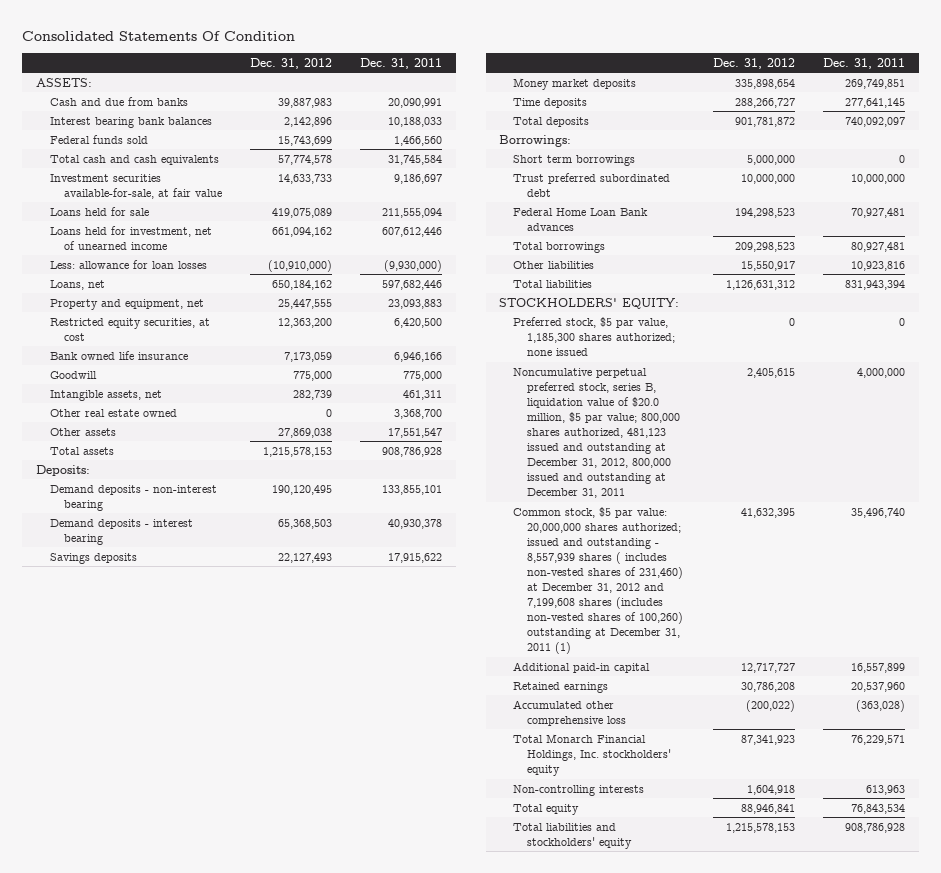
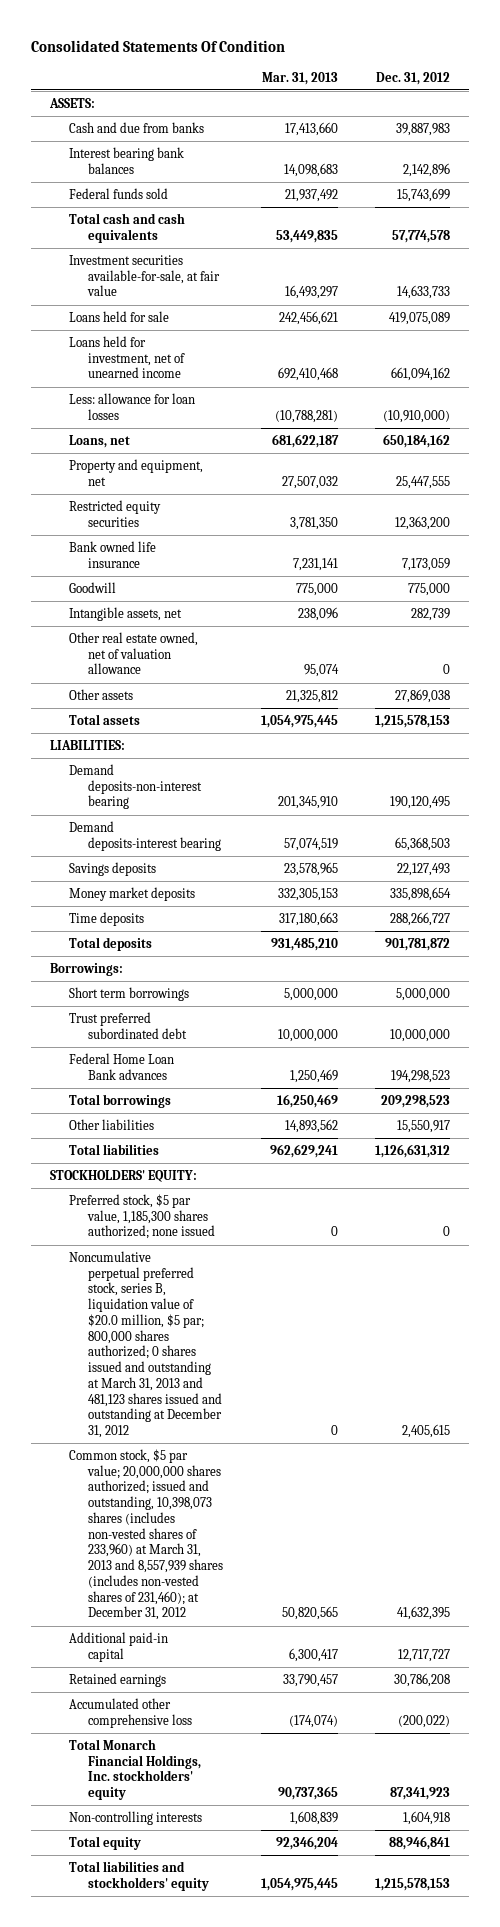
- | Dec. 31, 2012 | Dec. 31, 2011
+ | Mar. 31, 2013 | Dec. 31, 2012
- Restricted equity securities, at cost | 12,363,200 | 6,420,500
+ Restricted equity securities | 3,781,350 | 12,363,200
- Other real estate owned | 0 | 3,368,700
+ Other real estate owned, net of valuation allowance | 95,074 | 0
- Deposits:
- Demand deposits - non-interest bearing | 190,120,495 | 133,855,101
- Demand deposits - interest bearing | 65,368,503 | 40,930,378
+ LIABILITIES:
+ Demand deposits-non-interest bearing | 201,345,910 | 190,120,495
+ Demand deposits-interest bearing | 57,074,519 | 65,368,503
- Noncumulative perpetual preferred stock, series B, liquidation value of $20.0 million, $5 par value; 800,000 shares authorized, 481,123 issued and outstanding at December 31, 2012, 800,000 issued and outstanding at December 31, 2011 | 2,405,615 | 4,000,000
- Common stock, $5 par value: 20,000,000 shares authorized; issued and outstanding - 8,557,939 shares ( includes non-vested shares of 231,460) at December 31, 2012 and 7,199,608 shares (includes non-vested shares of 100,260) outstanding at December 31, 2011 (1) | 41,632,395 | 35,496,740
+ Noncumulative perpetual preferred stock, series B, liquidation value of $20.0 million, $5 par; 800,000 shares authorized; 0 shares issued and outstanding at March 31, 2013 and 481,123 shares issued and outstanding at December 31, 2012 | 0 | 2,405,615
+ Common stock, $5 par value; 20,000,000 shares authorized; issued and outstanding, 10,398,073 shares (includes non-vested shares of 233,960) at March 31, 2013 and 8,557,939 shares (includes non-vested shares of 231,460); at December 31, 2012 | 50,820,565 | 41,632,395

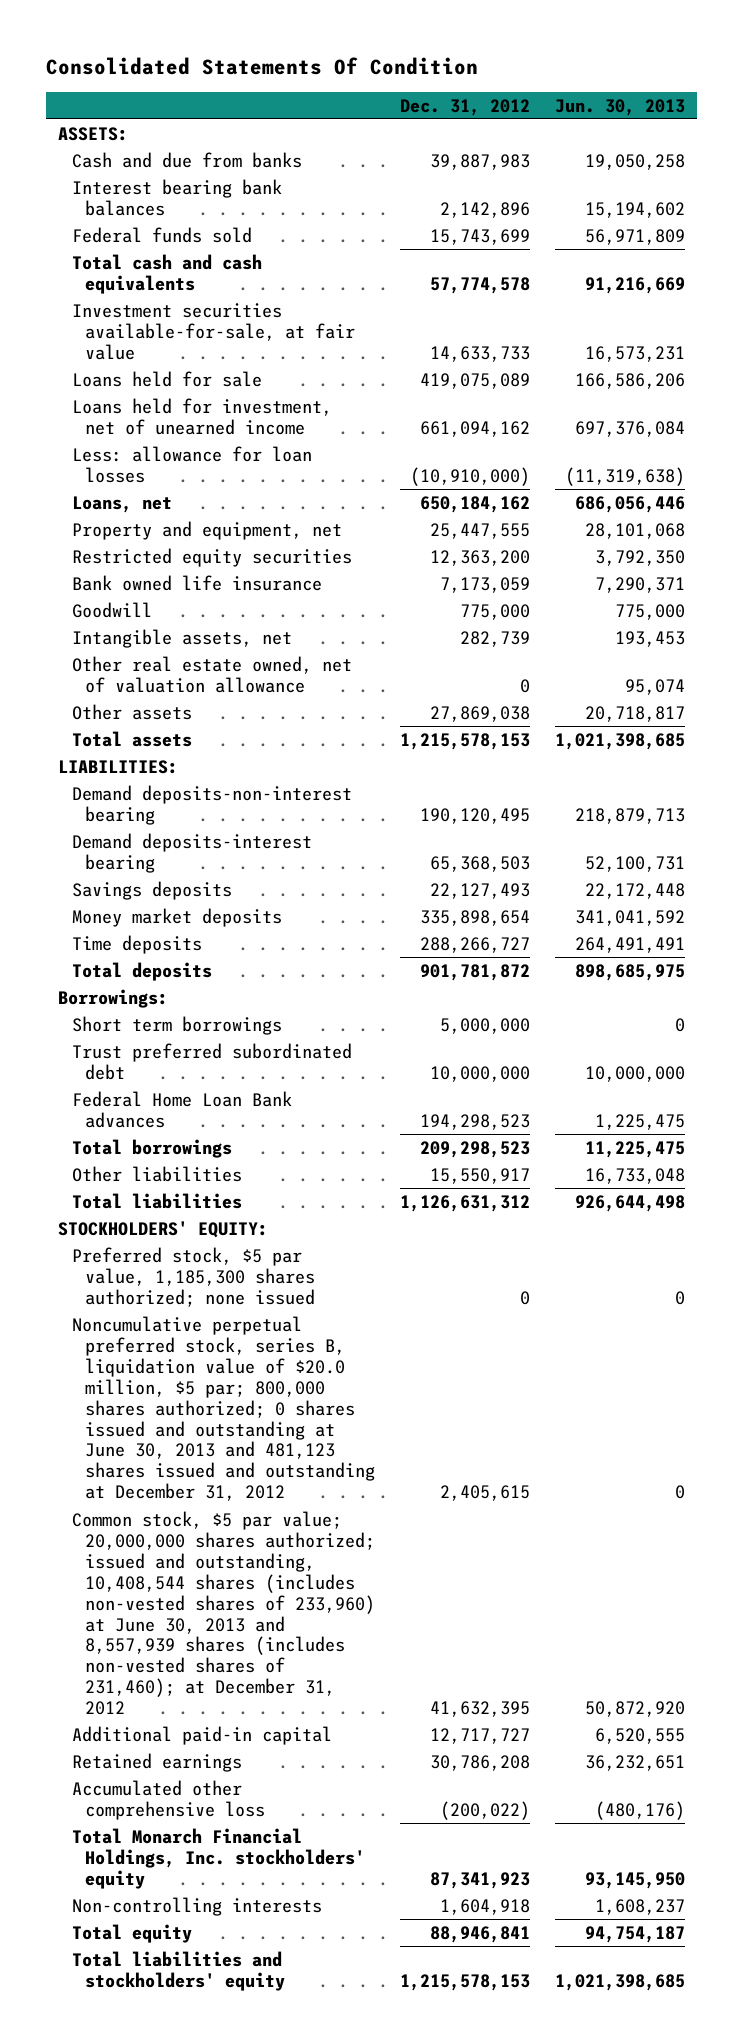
- | Mar. 31, 2013 | Dec. 31, 2012
+ | Dec. 31, 2012 | Jun. 30, 2013
- Noncumulative perpetual preferred stock, series B, liquidation value of $20.0 million, $5 par; 800,000 shares authorized; 0 shares issued and outstanding at March 31, 2013 and 481,123 shares issued and outstanding at December 31, 2012 | 0 | 2,405,615
- Common stock, $5 par value; 20,000,000 shares authorized; issued and outstanding, 10,398,073 shares (includes non-vested shares of 233,960) at March 31, 2013 and 8,557,939 shares (includes non-vested shares of 231,460); at December 31, 2012 | 50,820,565 | 41,632,395
+ Noncumulative perpetual preferred stock, series B, liquidation value of $20.0 million, $5 par; 800,000 shares authorized; 0 shares issued and outstanding at June 30, 2013 and 481,123 shares issued and outstanding at December 31, 2012 | 2,405,615 | 0
+ Common stock, $5 par value; 20,000,000 shares authorized; issued and outstanding, 10,408,544 shares (includes non-vested shares of 233,960) at June 30, 2013 and 8,557,939 shares (includes non-vested shares of 231,460); at December 31, 2012 | 41,632,395 | 50,872,920

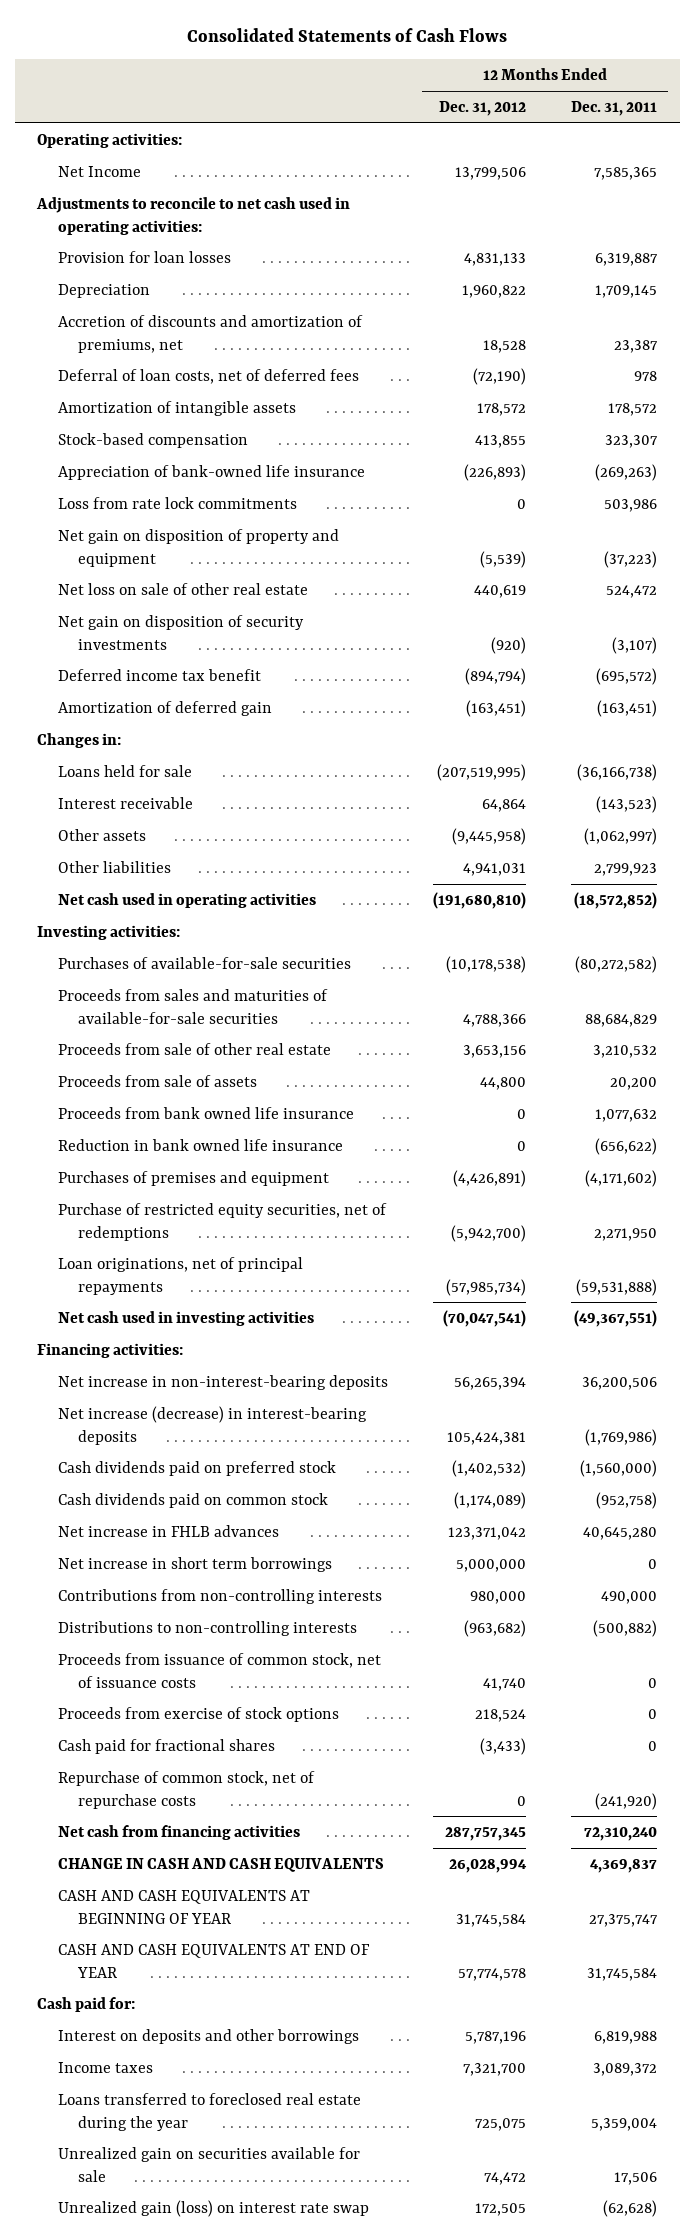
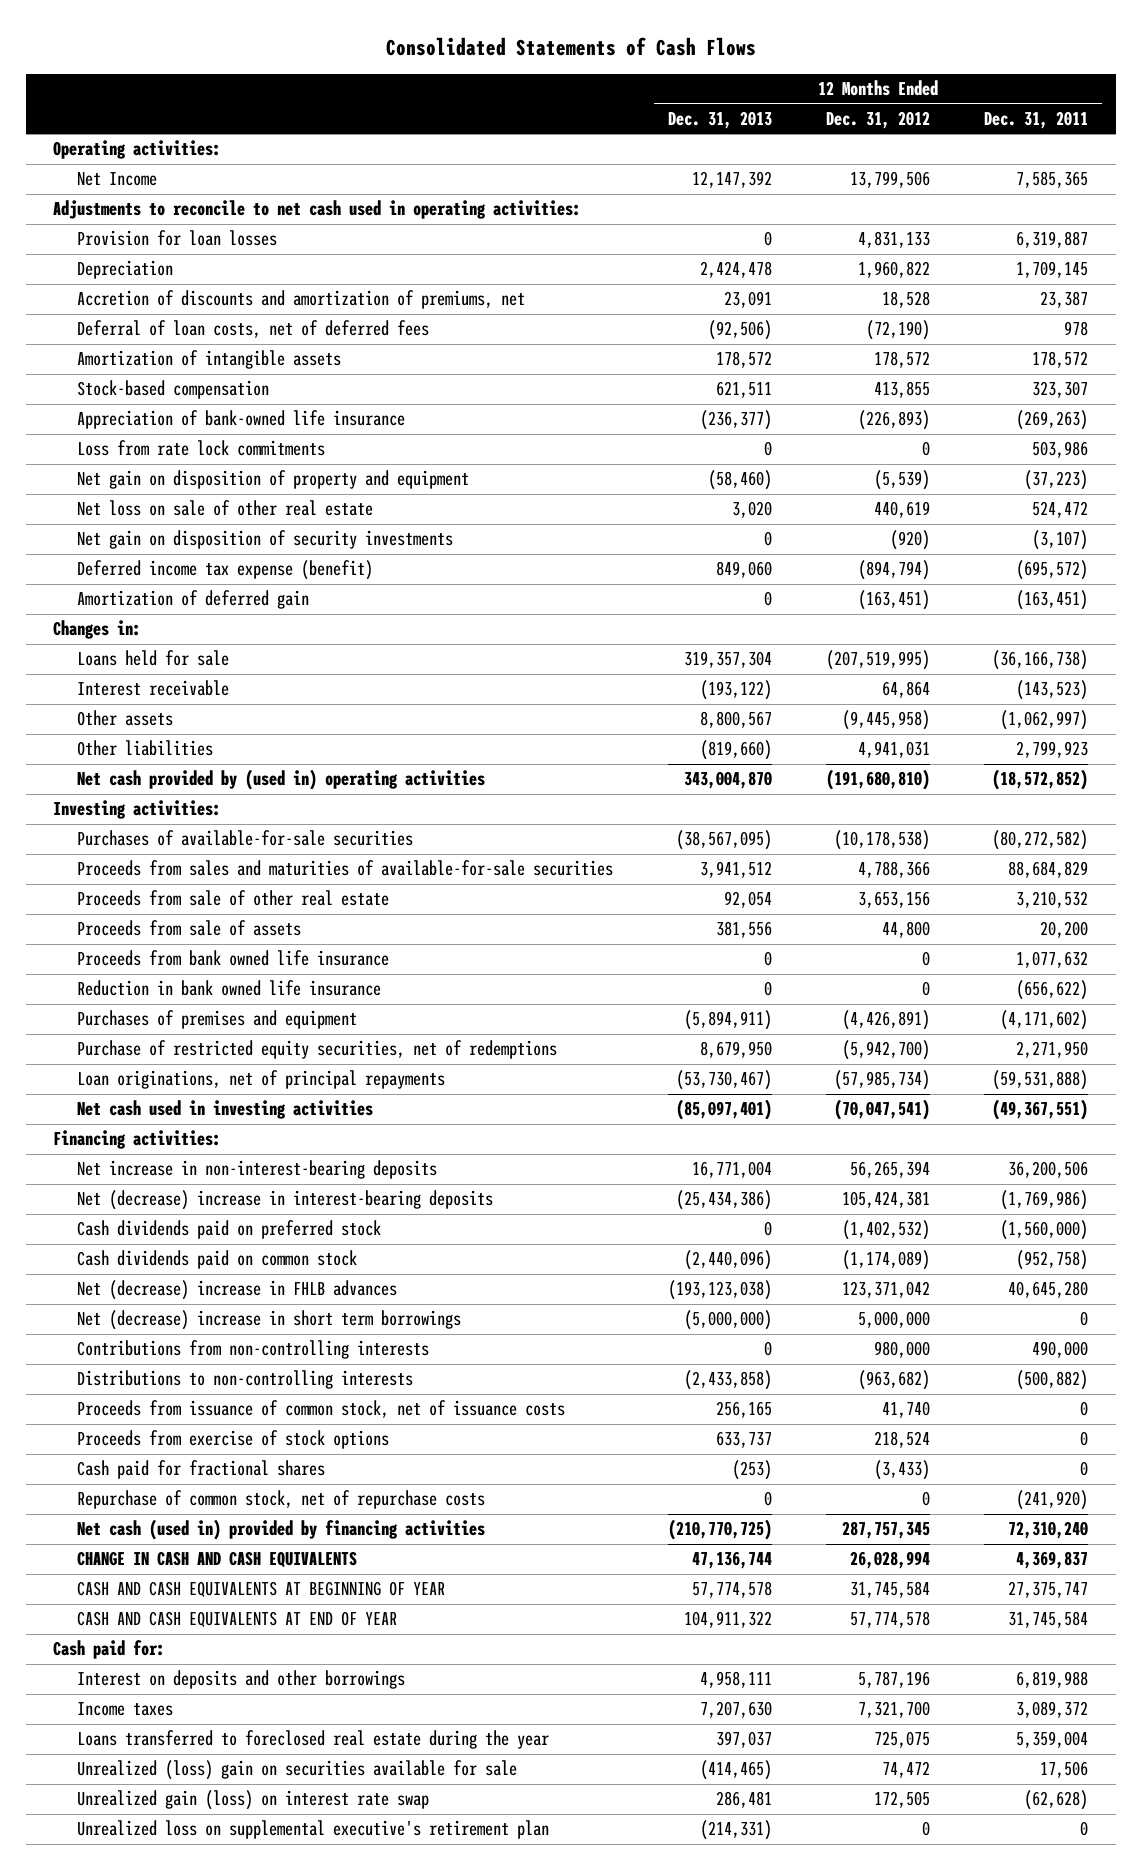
- | 12 Months Ended Dec. 31, 2012 | 12 Months Ended Dec. 31, 2011
+ | 12 Months Ended Dec. 31, 2013 | 12 Months Ended Dec. 31, 2012 | 12 Months Ended Dec. 31, 2011
- Deferred income tax benefit | (894,794) | (695,572)
+ Deferred income tax expense (benefit) | 849,060 | (894,794) | (695,572)
- Net cash used in operating activities | (191,680,810) | (18,572,852)
+ Net cash provided by (used in) operating activities | 343,004,870 | (191,680,810) | (18,572,852)
- Net increase (decrease) in interest-bearing deposits | 105,424,381 | (1,769,986)
+ Net (decrease) increase in interest-bearing deposits | (25,434,386) | 105,424,381 | (1,769,986)
- Net increase in FHLB advances | 123,371,042 | 40,645,280
- Net increase in short term borrowings | 5,000,000 | 0
+ Net (decrease) increase in FHLB advances | (193,123,038) | 123,371,042 | 40,645,280
+ Net (decrease) increase in short term borrowings | (5,000,000) | 5,000,000 | 0
- Net cash from financing activities | 287,757,345 | 72,310,240
+ Net cash (used in) provided by financing activities | (210,770,725) | 287,757,345 | 72,310,240
- Unrealized gain on securities available for sale | 74,472 | 17,506
+ Unrealized (loss) gain on securities available for sale | (414,465) | 74,472 | 17,506
+ Unrealized loss on supplemental executive's retirement plan | (214,331) | 0 | 0

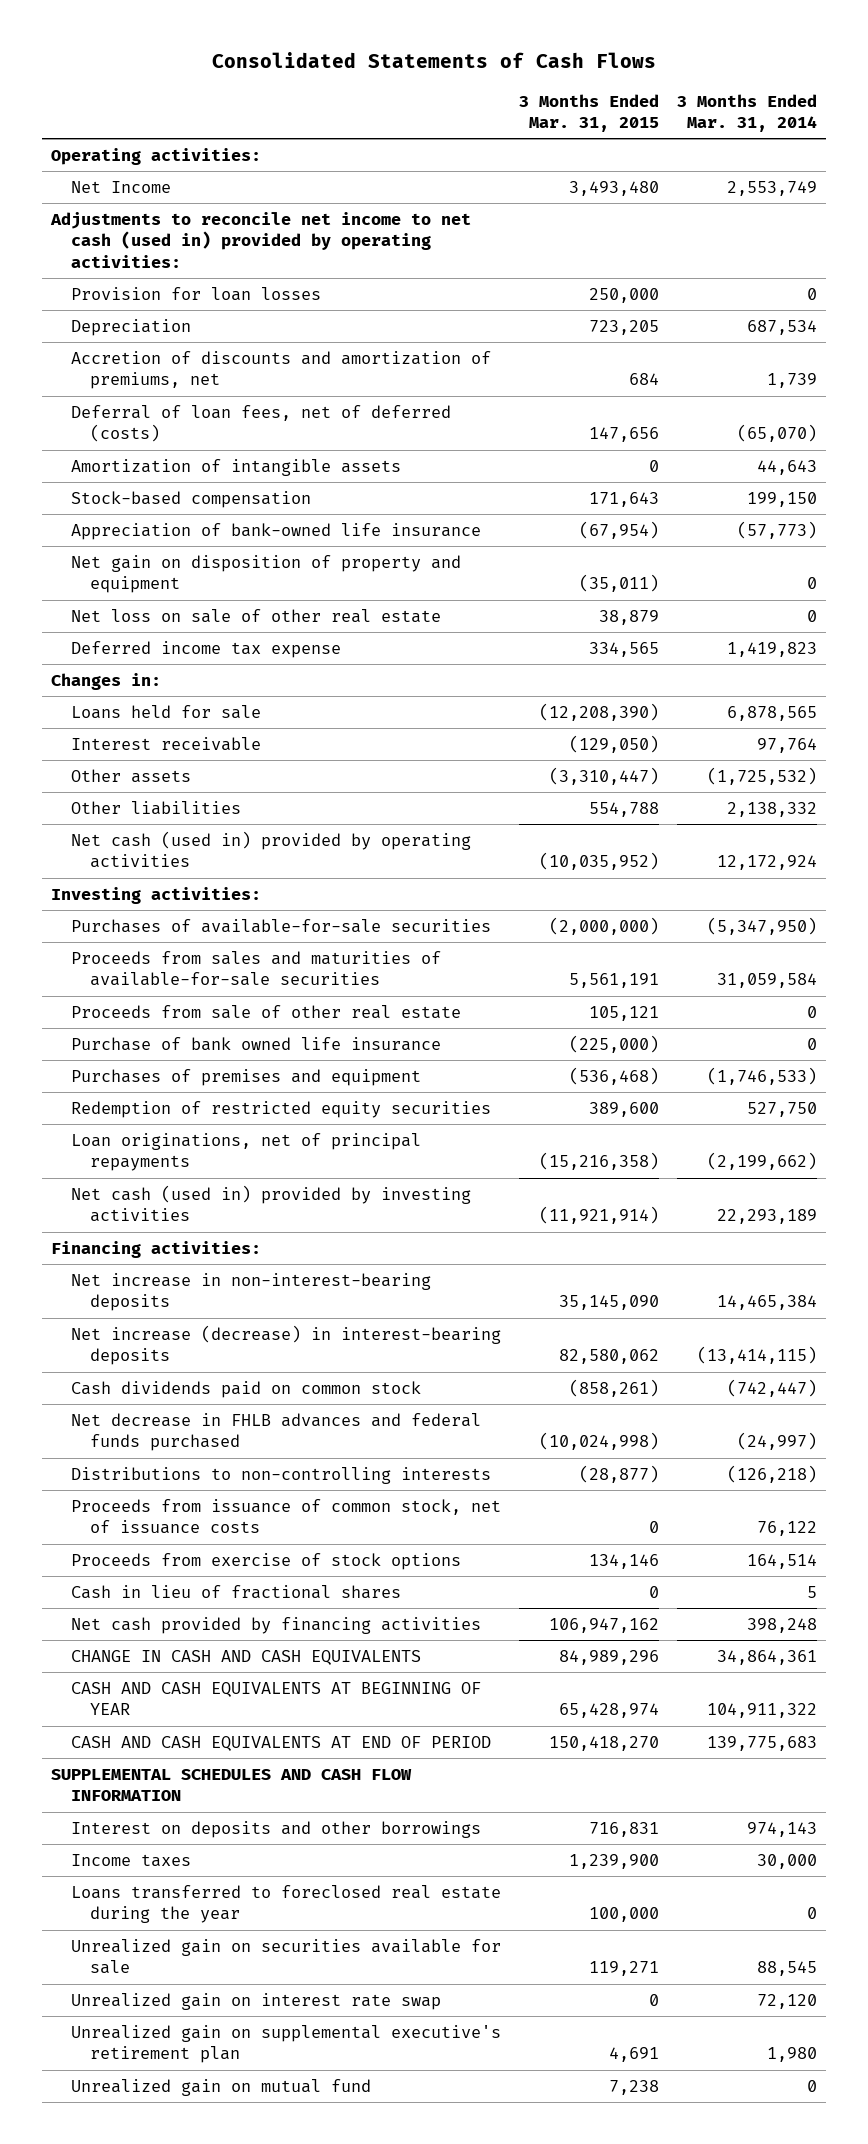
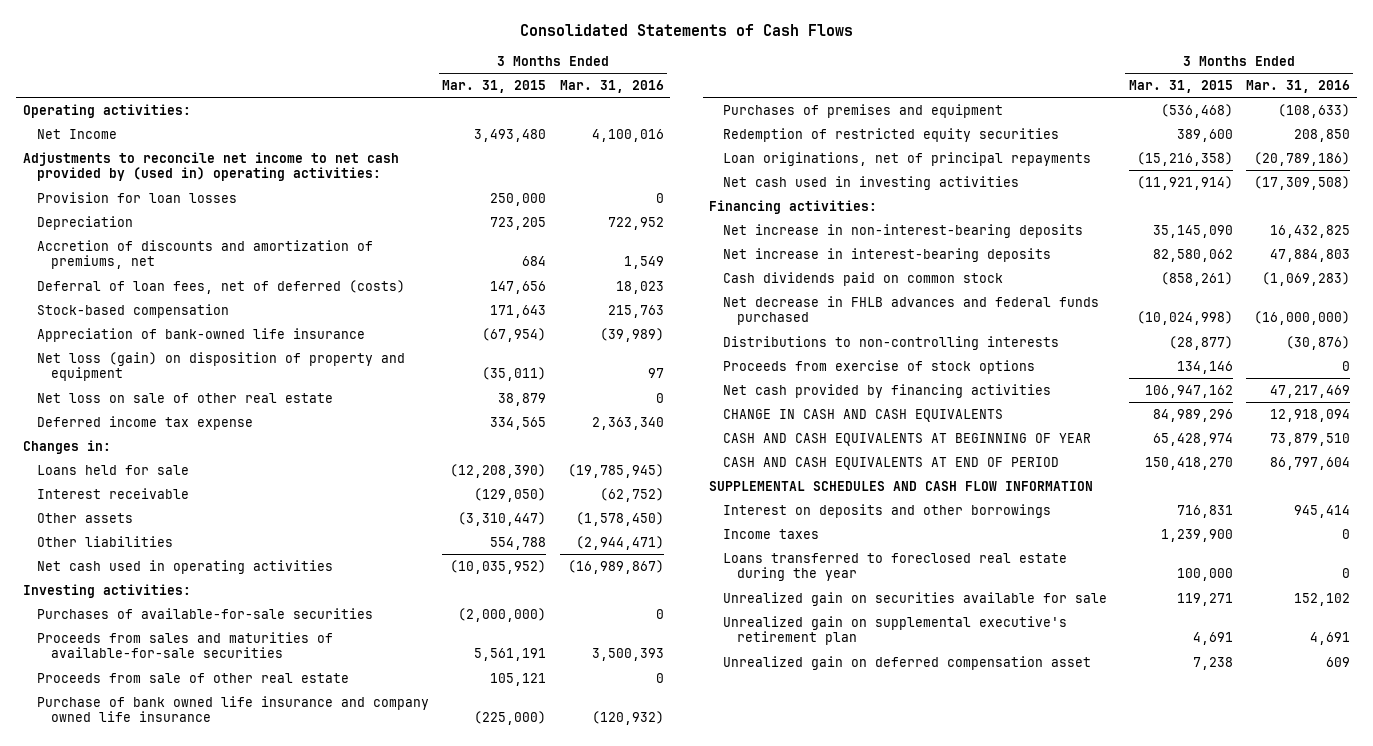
- | 3 Months Ended Mar. 31, 2015 | 3 Months Ended Mar. 31, 2014
+ | 3 Months Ended Mar. 31, 2015 | 3 Months Ended Mar. 31, 2016
- Adjustments to reconcile net income to net cash (used in) provided by operating activities:
+ Adjustments to reconcile net income to net cash provided by (used in) operating activities:
- Amortization of intangible assets | 0 | 44,643
- Net gain on disposition of property and equipment | (35,011) | 0
+ Net loss (gain) on disposition of property and equipment | (35,011) | 97
- Net cash (used in) provided by operating activities | (10,035,952) | 12,172,924
+ Net cash used in operating activities | (10,035,952) | (16,989,867)
- Purchase of bank owned life insurance | (225,000) | 0
+ Purchase of bank owned life insurance and company owned life insurance | (225,000) | (120,932)
- Net cash (used in) provided by investing activities | (11,921,914) | 22,293,189
+ Net cash used in investing activities | (11,921,914) | (17,309,508)
- Net increase (decrease) in interest-bearing deposits | 82,580,062 | (13,414,115)
+ Net increase in interest-bearing deposits | 82,580,062 | 47,884,803
- Proceeds from issuance of common stock, net of issuance costs | 0 | 76,122
- Cash in lieu of fractional shares | 0 | 5
- Unrealized gain on interest rate swap | 0 | 72,120
- Unrealized gain on mutual fund | 7,238 | 0
+ Unrealized gain on deferred compensation asset | 7,238 | 609

